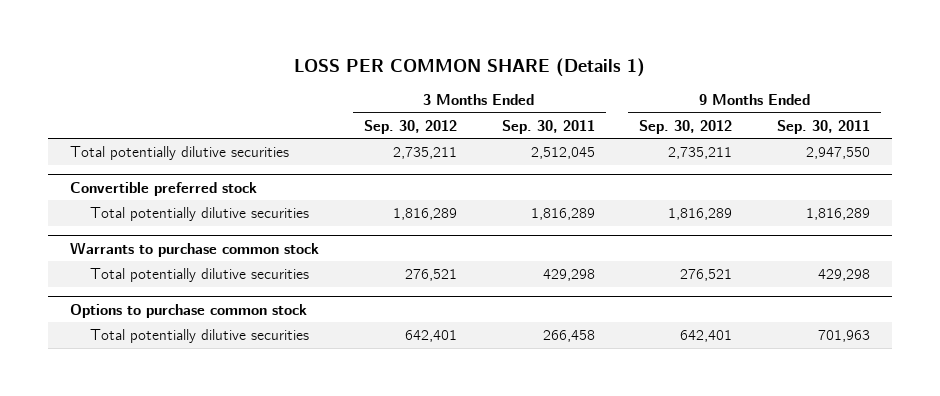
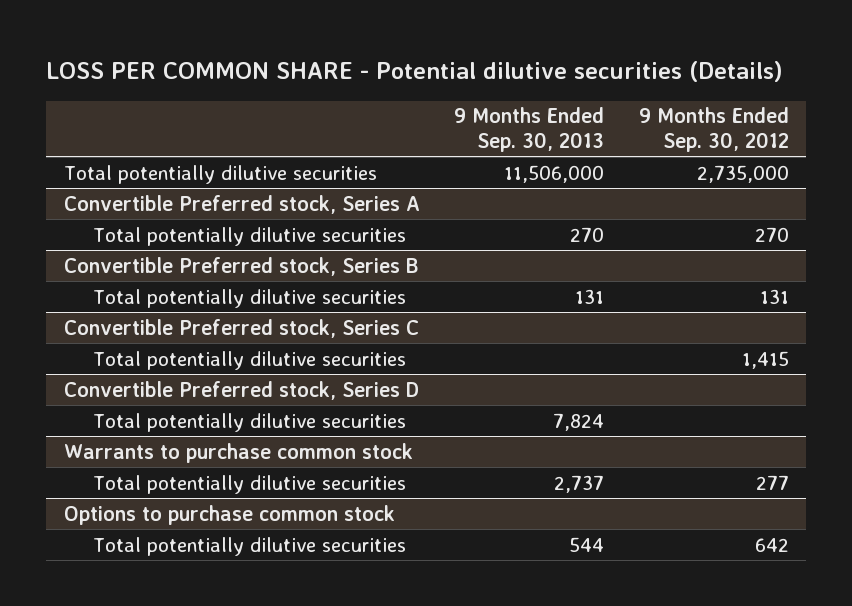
- LOSS PER COMMON SHARE (Details 1)
+ LOSS PER COMMON SHARE - Potential dilutive securities (Details)
- | 3 Months Ended Sep. 30, 2012 | 3 Months Ended Sep. 30, 2011 | 9 Months Ended Sep. 30, 2012 | 9 Months Ended Sep. 30, 2011
+ | 9 Months Ended Sep. 30, 2013 | 9 Months Ended Sep. 30, 2012
- Total potentially dilutive securities | 2,735,211 | 2,512,045 | 2,735,211 | 2,947,550
- Convertible preferred stock
- Total potentially dilutive securities | 1,816,289 | 1,816,289 | 1,816,289 | 1,816,289
+ Total potentially dilutive securities | 11,506,000 | 2,735,000
+ Convertible Preferred stock, Series A
+ Total potentially dilutive securities | 270 | 270
+ Convertible Preferred stock, Series B
+ Total potentially dilutive securities | 131 | 131
+ Convertible Preferred stock, Series C
+ Total potentially dilutive securities | | 1,415
+ Convertible Preferred stock, Series D
+ Total potentially dilutive securities | 7,824 |
@ Warrants to purchase common stock
- Total potentially dilutive securities | 276,521 | 429,298 | 276,521 | 429,298
+ Total potentially dilutive securities | 2,737 | 277
@ Options to purchase common stock
- Total potentially dilutive securities | 642,401 | 266,458 | 642,401 | 701,963
+ Total potentially dilutive securities | 544 | 642

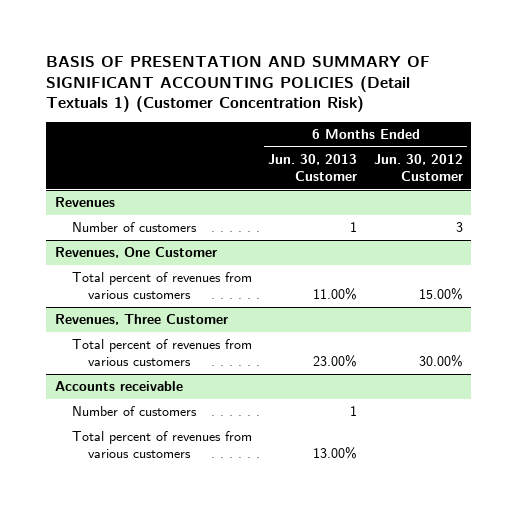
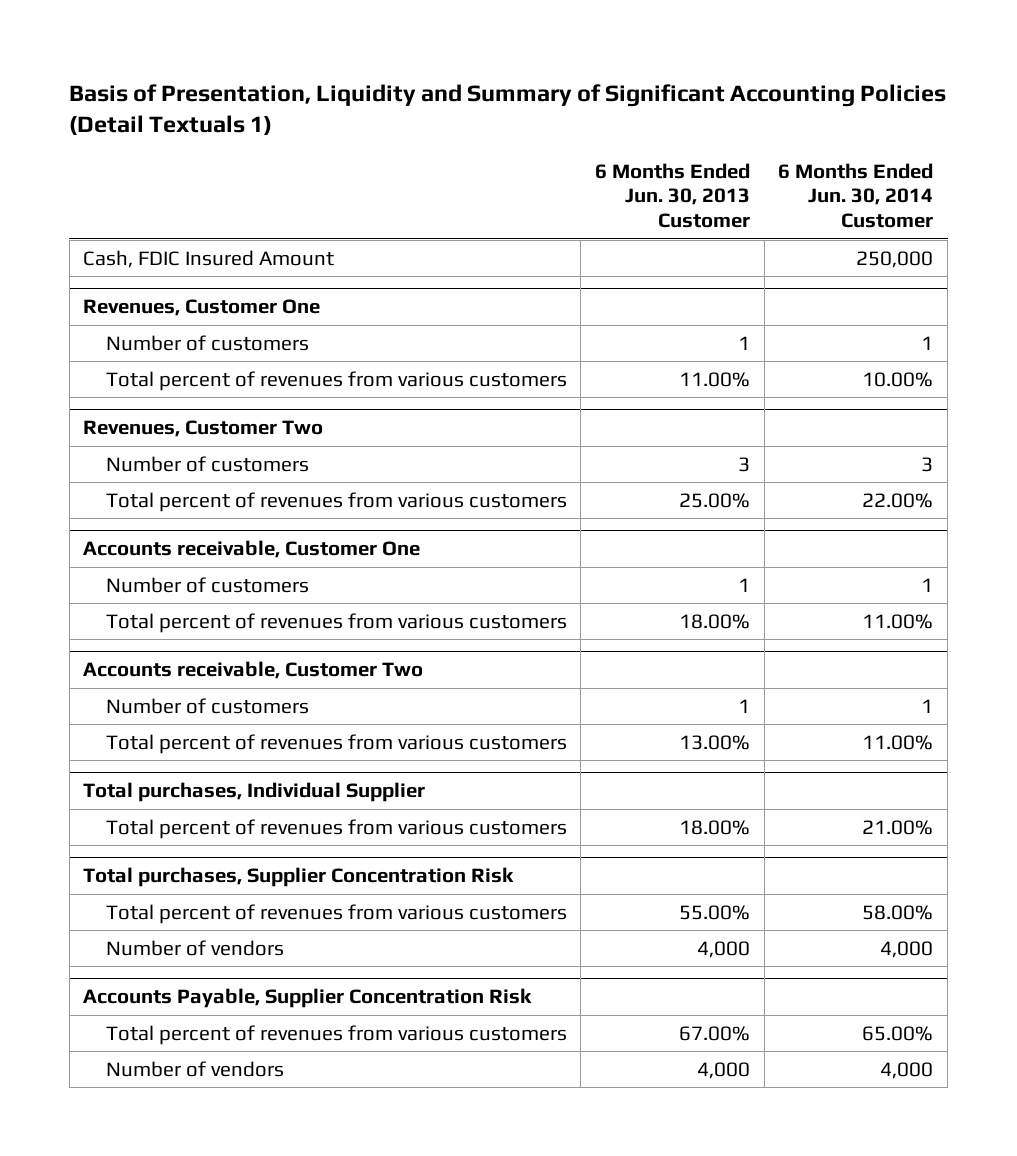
- BASIS OF PRESENTATION AND SUMMARY OF SIGNIFICANT ACCOUNTING POLICIES (Detail Textuals 1) (Customer Concentration Risk)
+ Basis of Presentation, Liquidity and Summary of Significant Accounting Policies (Detail Textuals 1)
- | 6 Months Ended Jun. 30, 2013 Customer | 6 Months Ended Jun. 30, 2012 Customer
+ | 6 Months Ended Jun. 30, 2013 Customer | 6 Months Ended Jun. 30, 2014 Customer
- Revenues
+ Cash, FDIC Insured Amount | | 250,000
+ Revenues, Customer One
- Revenues, One Customer
- Revenues, Three Customer
- Total percent of revenues from various customers | 23.00% | 30.00%
- Accounts receivable
+ Revenues, Customer Two
+ Number of customers | 3 | 3
+ Total percent of revenues from various customers | 25.00% | 22.00%
+ Accounts receivable, Customer One
+ Total percent of revenues from various customers | 18.00% | 11.00%
+ Accounts receivable, Customer Two
+ Number of customers | 1 | 1
+ Total purchases, Individual Supplier
+ Total percent of revenues from various customers | 18.00% | 21.00%
+ Total purchases, Supplier Concentration Risk
+ Total percent of revenues from various customers | 55.00% | 58.00%
+ Number of vendors | 4,000 | 4,000
+ Accounts Payable, Supplier Concentration Risk
+ Total percent of revenues from various customers | 67.00% | 65.00%
+ Number of vendors | 4,000 | 4,000

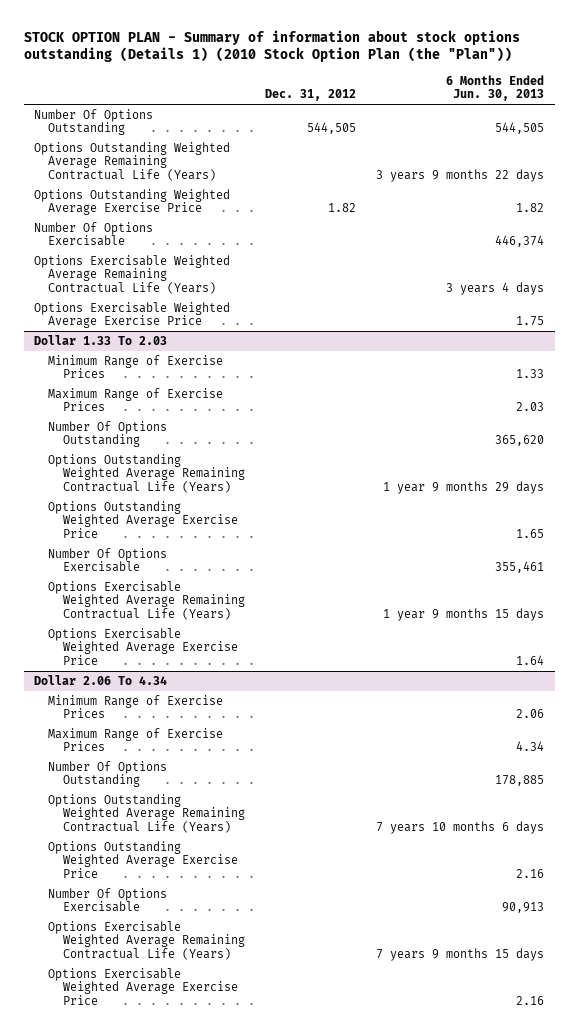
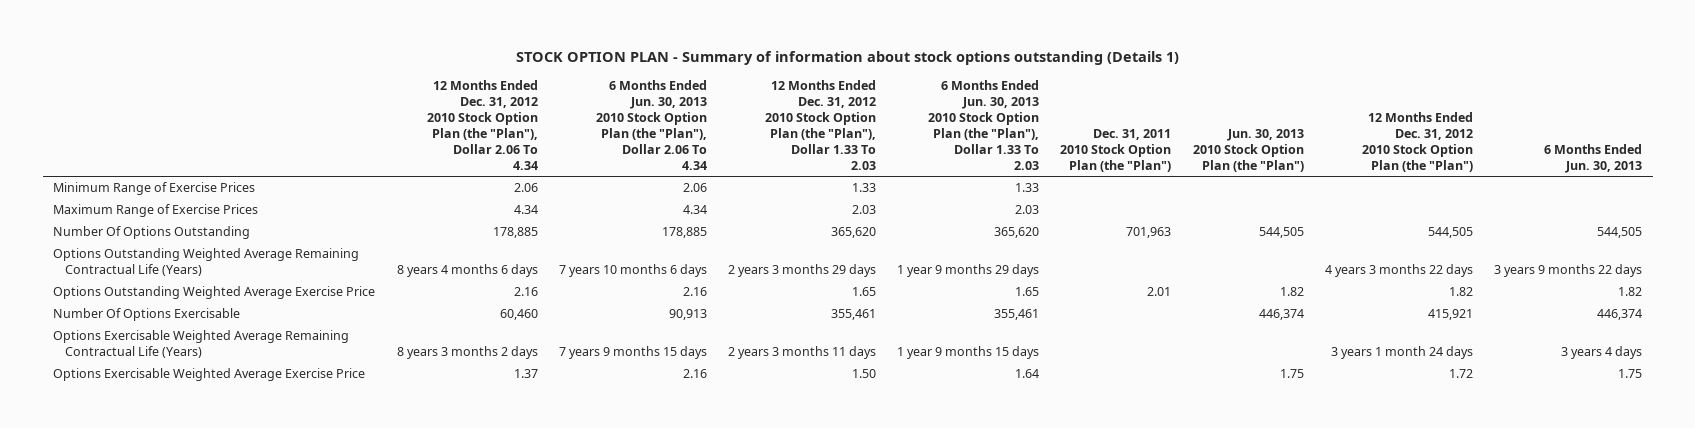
- STOCK OPTION PLAN - Summary of information about stock options outstanding (Details 1) (2010 Stock Option Plan (the "Plan"))
+ STOCK OPTION PLAN - Summary of information about stock options outstanding (Details 1)
- | Dec. 31, 2012 | 6 Months Ended Jun. 30, 2013
+ | 12 Months Ended Dec. 31, 2012 2010 Stock Option Plan (the "Plan"), Dollar 2.06 To 4.34 | 6 Months Ended Jun. 30, 2013 2010 Stock Option Plan (the "Plan"), Dollar 2.06 To 4.34 | 12 Months Ended Dec. 31, 2012 2010 Stock Option Plan (the "Plan"), Dollar 1.33 To 2.03 | 6 Months Ended Jun. 30, 2013 2010 Stock Option Plan (the "Plan"), Dollar 1.33 To 2.03 | Dec. 31, 2011 2010 Stock Option Plan (the "Plan") | Jun. 30, 2013 2010 Stock Option Plan (the "Plan") | 12 Months Ended Dec. 31, 2012 2010 Stock Option Plan (the "Plan") | 6 Months Ended Jun. 30, 2013
+ Minimum Range of Exercise Prices | 2.06 | 2.06 | 1.33 | 1.33 | | | |
+ Maximum Range of Exercise Prices | 4.34 | 4.34 | 2.03 | 2.03 | | | |
- Dollar 1.33 To 2.03
- Minimum Range of Exercise Prices | | 1.33
- Maximum Range of Exercise Prices | | 2.03
- Number Of Options Outstanding | | 365,620
- Options Outstanding Weighted Average Remaining Contractual Life (Years) | | 1 year 9 months 29 days
- Options Outstanding Weighted Average Exercise Price | | 1.65
- Number Of Options Exercisable | | 355,461
- Options Exercisable Weighted Average Remaining Contractual Life (Years) | | 1 year 9 months 15 days
- Options Exercisable Weighted Average Exercise Price | | 1.64
- Dollar 2.06 To 4.34
- Minimum Range of Exercise Prices | | 2.06
- Maximum Range of Exercise Prices | | 4.34
- Number Of Options Outstanding | | 178,885
- Options Outstanding Weighted Average Remaining Contractual Life (Years) | | 7 years 10 months 6 days
- Options Outstanding Weighted Average Exercise Price | | 2.16
- Number Of Options Exercisable | | 90,913
- Options Exercisable Weighted Average Remaining Contractual Life (Years) | | 7 years 9 months 15 days
- Options Exercisable Weighted Average Exercise Price | | 2.16

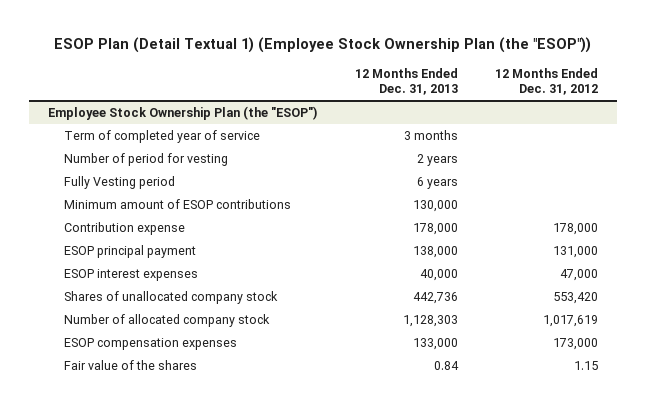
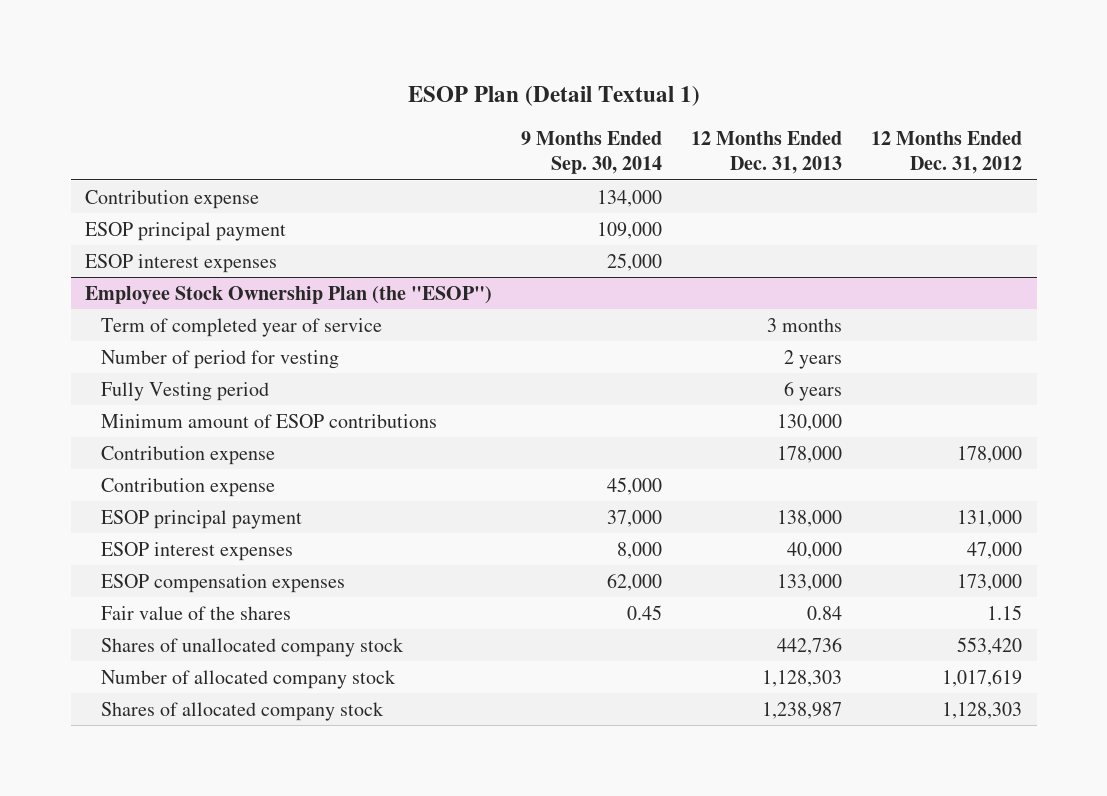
- ESOP Plan (Detail Textual 1) (Employee Stock Ownership Plan (the "ESOP"))
+ ESOP Plan (Detail Textual 1)
- | 12 Months Ended Dec. 31, 2013 | 12 Months Ended Dec. 31, 2012
+ | 9 Months Ended Sep. 30, 2014 | 12 Months Ended Dec. 31, 2013 | 12 Months Ended Dec. 31, 2012
+ Contribution expense | 134,000 | |
+ ESOP principal payment | 109,000 | |
+ ESOP interest expenses | 25,000 | |
@ Employee Stock Ownership Plan (the "ESOP")
+ Contribution expense | 45,000 | |
moved down: Shares of unallocated company stock | | 442,736 | 553,420
moved down: Number of allocated company stock | | 1,128,303 | 1,017,619
+ Shares of allocated company stock | | 1,238,987 | 1,128,303

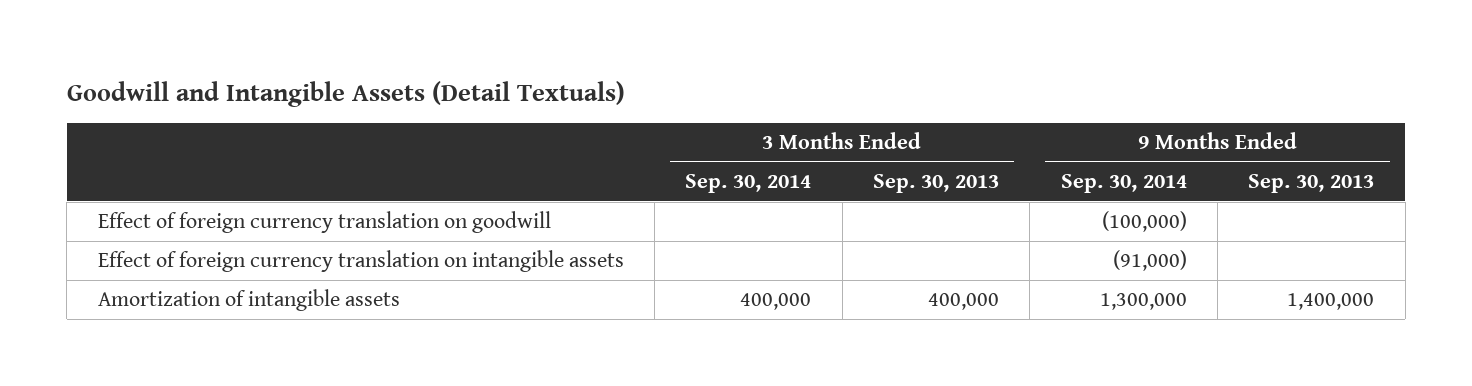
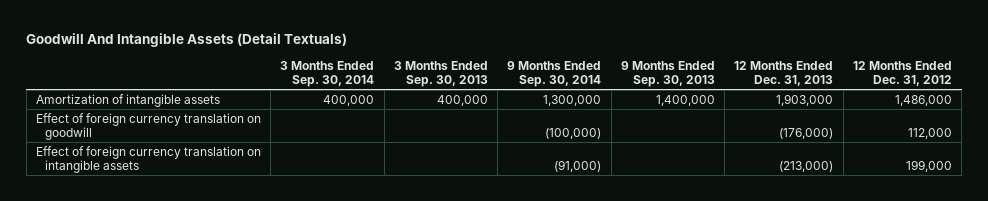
- Goodwill and Intangible Assets (Detail Textuals)
+ Goodwill And Intangible Assets (Detail Textuals)
- | 3 Months Ended Sep. 30, 2014 | 3 Months Ended Sep. 30, 2013 | 9 Months Ended Sep. 30, 2014 | 9 Months Ended Sep. 30, 2013
+ | 3 Months Ended Sep. 30, 2014 | 3 Months Ended Sep. 30, 2013 | 9 Months Ended Sep. 30, 2014 | 9 Months Ended Sep. 30, 2013 | 12 Months Ended Dec. 31, 2013 | 12 Months Ended Dec. 31, 2012
moved up: Amortization of intangible assets | 400,000 | 400,000 | 1,300,000 | 1,400,000 | 1,903,000 | 1,486,000

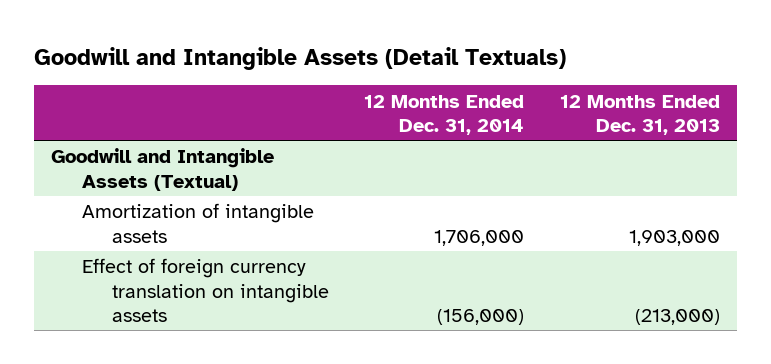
- Goodwill And Intangible Assets (Detail Textuals)
+ Goodwill and Intangible Assets (Detail Textuals)
- | 3 Months Ended Sep. 30, 2014 | 3 Months Ended Sep. 30, 2013 | 9 Months Ended Sep. 30, 2014 | 9 Months Ended Sep. 30, 2013 | 12 Months Ended Dec. 31, 2013 | 12 Months Ended Dec. 31, 2012
+ | 12 Months Ended Dec. 31, 2014 | 12 Months Ended Dec. 31, 2013
+ Goodwill and Intangible Assets (Textual)
- Effect of foreign currency translation on goodwill | | | (100,000) | | (176,000) | 112,000

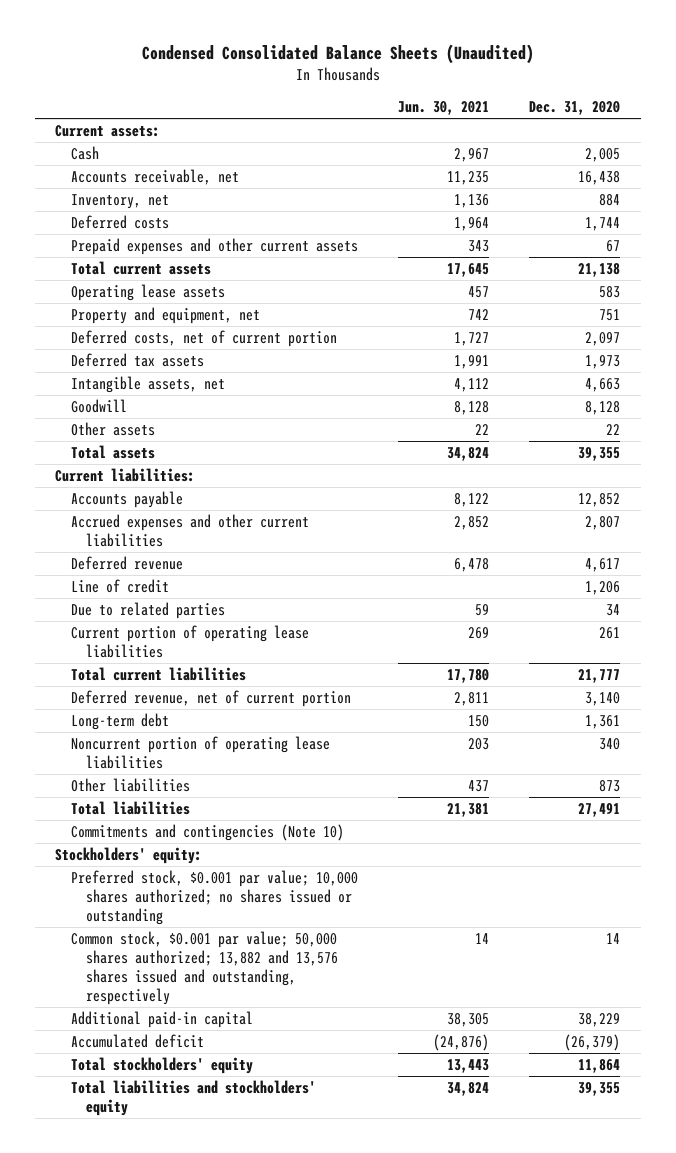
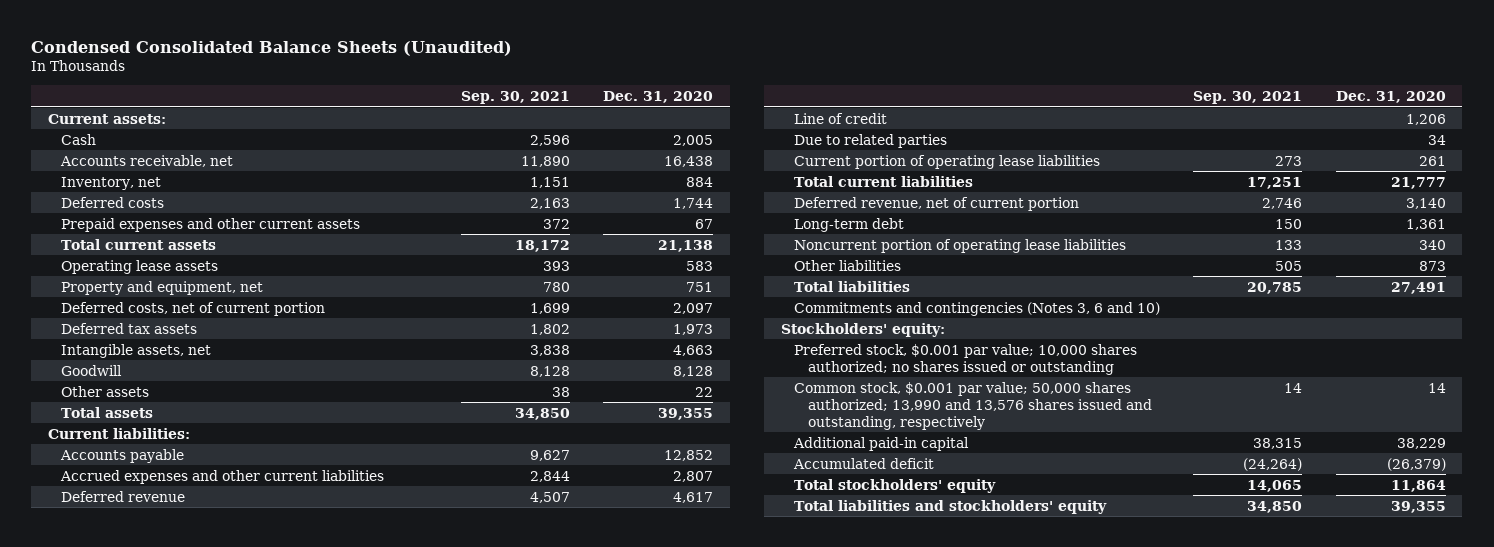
- | Jun. 30, 2021 | Dec. 31, 2020
+ | Sep. 30, 2021 | Dec. 31, 2020
- Commitments and contingencies (Note 10)
+ Commitments and contingencies (Notes 3, 6 and 10)
- Common stock, $0.001 par value; 50,000 shares authorized; 13,882 and 13,576 shares issued and outstanding, respectively | 14 | 14
+ Common stock, $0.001 par value; 50,000 shares authorized; 13,990 and 13,576 shares issued and outstanding, respectively | 14 | 14

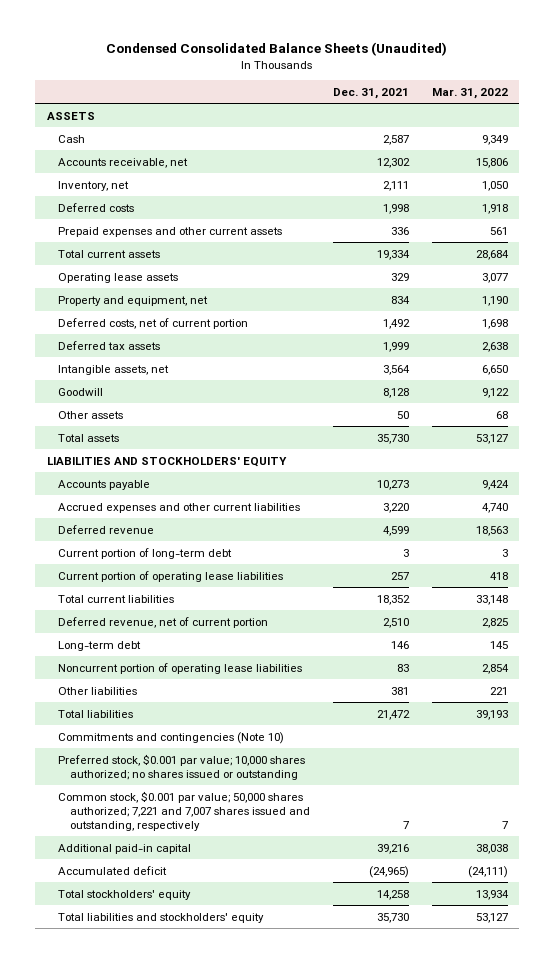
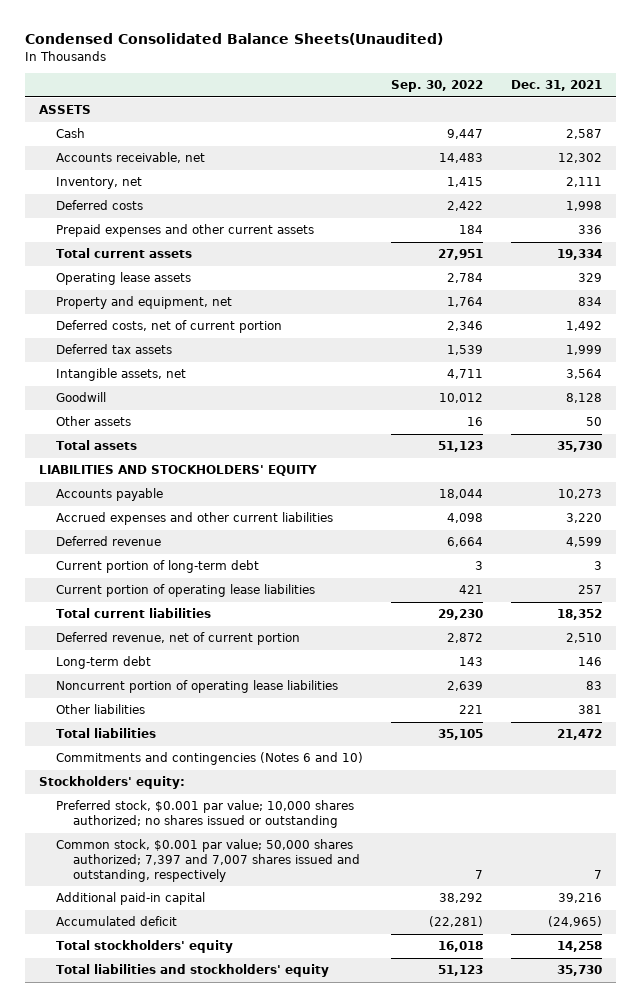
- Condensed Consolidated Balance Sheets (Unaudited)
+ Condensed Consolidated Balance Sheets(Unaudited)
- | Dec. 31, 2021 | Mar. 31, 2022
+ | Sep. 30, 2022 | Dec. 31, 2021
- Commitments and contingencies (Note 10)
+ Commitments and contingencies (Notes 6 and 10)
+ Stockholders' equity:
- Common stock, $0.001 par value; 50,000 shares authorized; 7,221 and 7,007 shares issued and outstanding, respectively | 7 | 7
+ Common stock, $0.001 par value; 50,000 shares authorized; 7,397 and 7,007 shares issued and outstanding, respectively | 7 | 7

